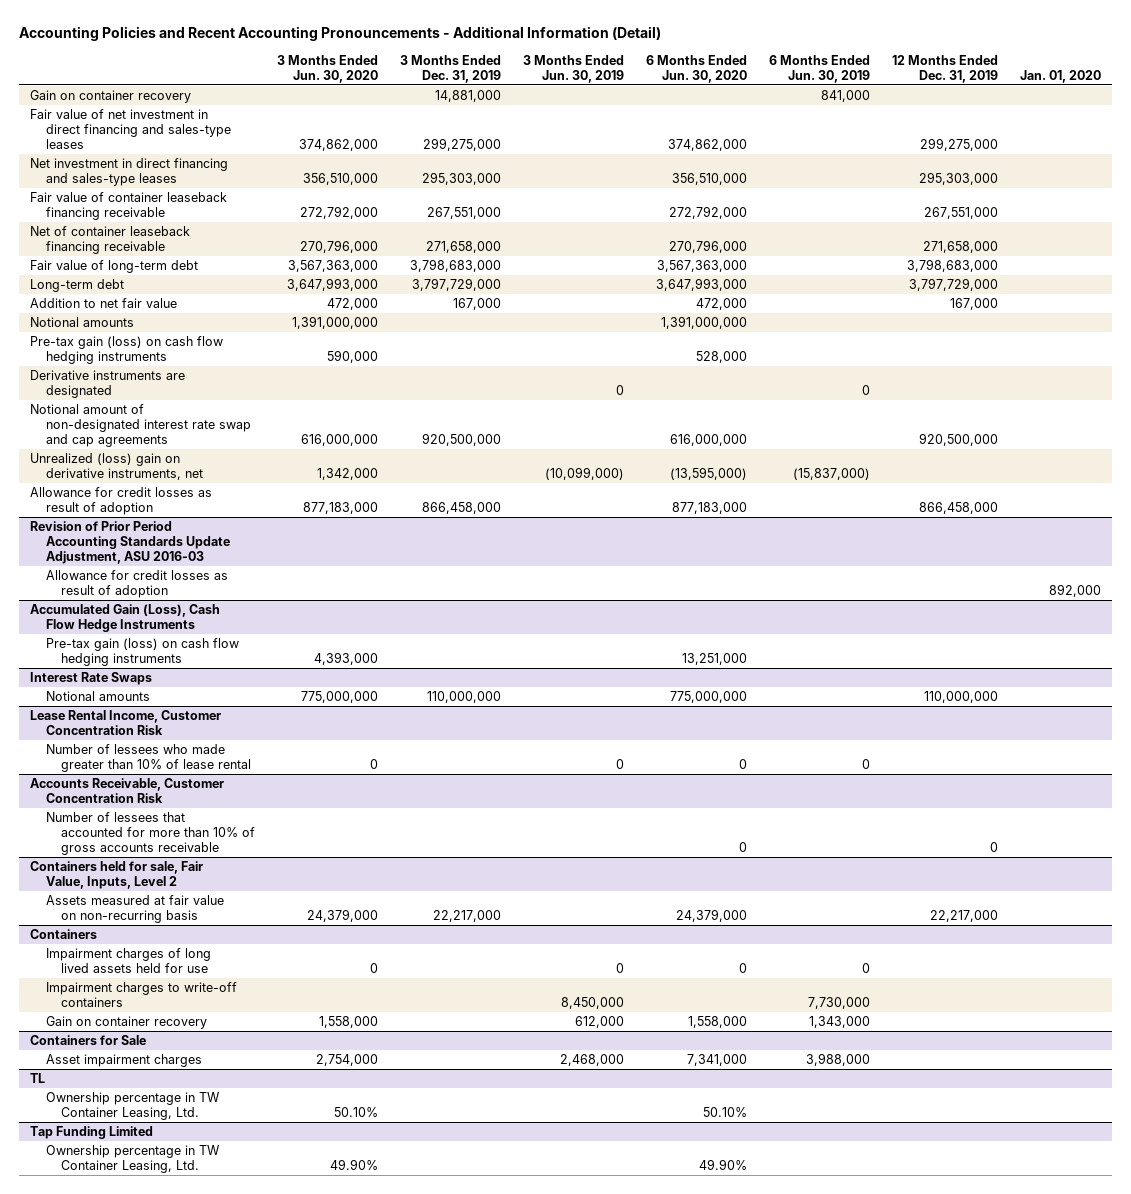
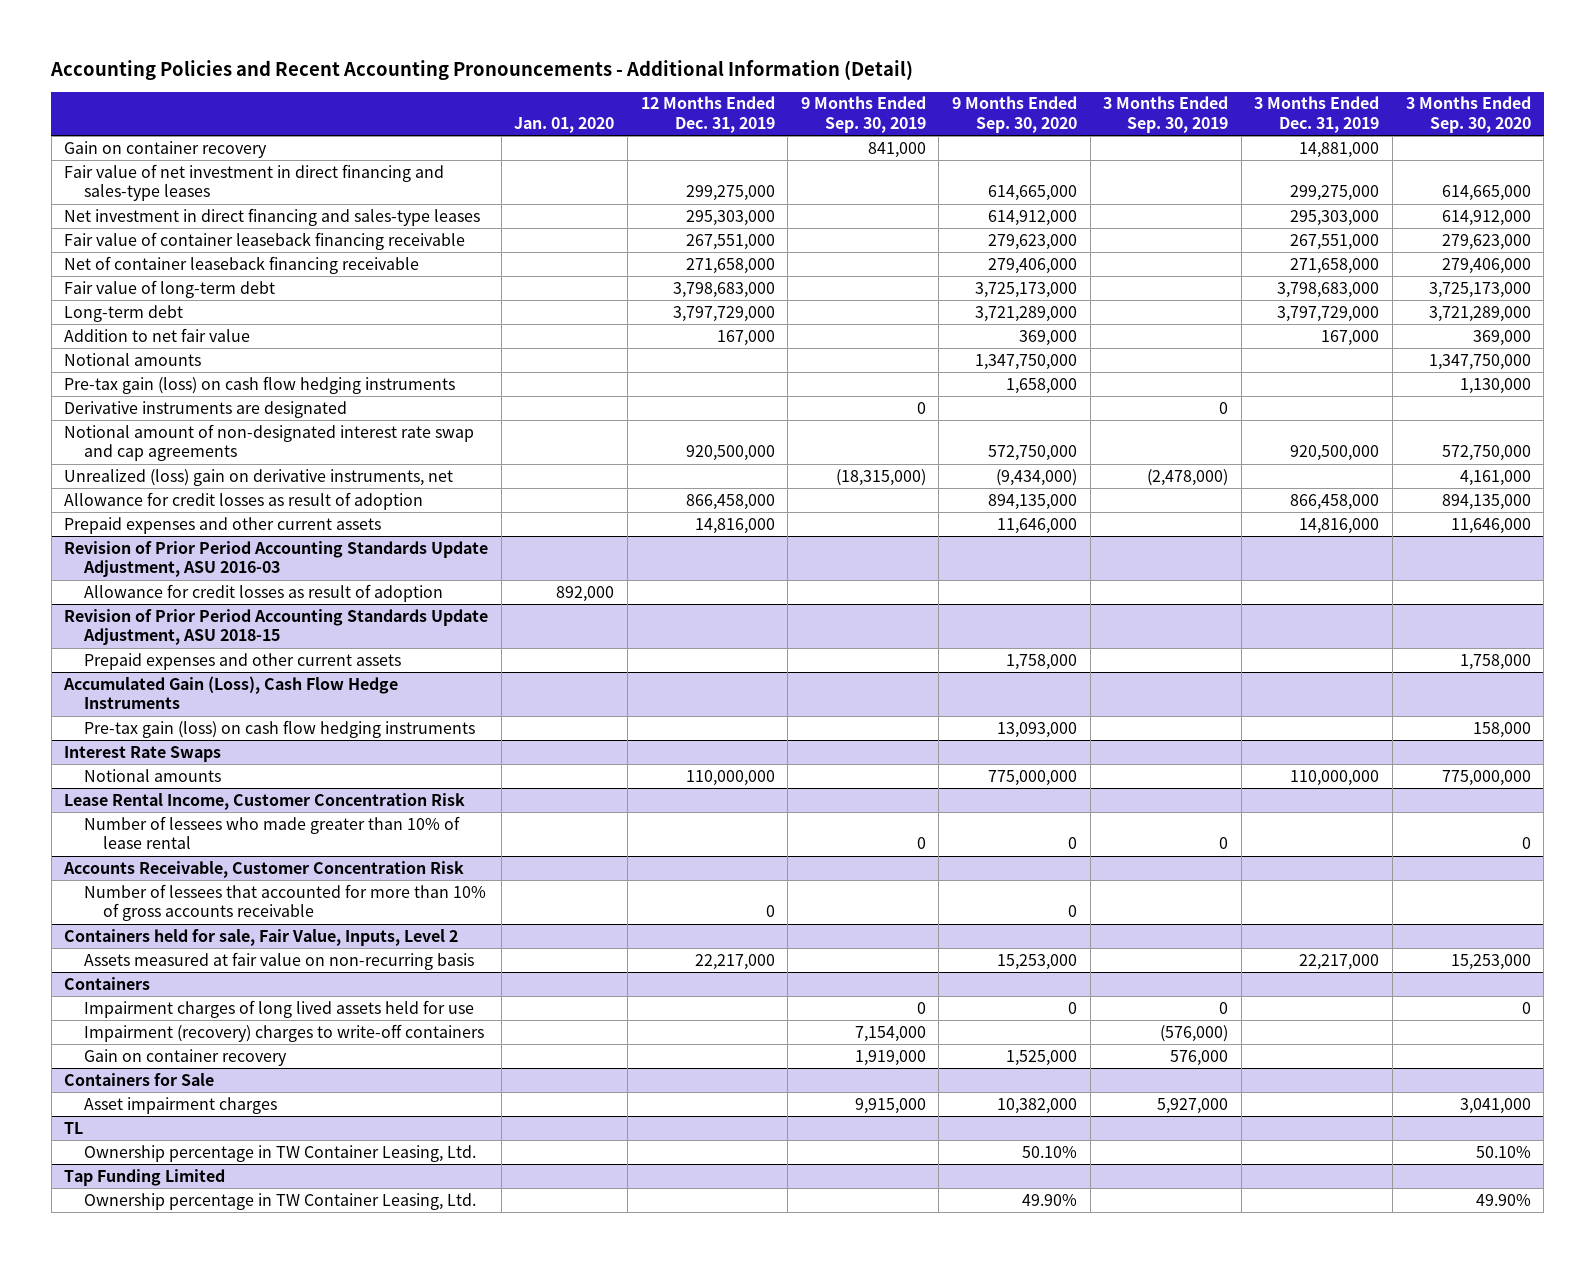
- | 3 Months Ended Jun. 30, 2020 | 3 Months Ended Dec. 31, 2019 | 3 Months Ended Jun. 30, 2019 | 6 Months Ended Jun. 30, 2020 | 6 Months Ended Jun. 30, 2019 | 12 Months Ended Dec. 31, 2019 | Jan. 01, 2020
+ | Jan. 01, 2020 | 12 Months Ended Dec. 31, 2019 | 9 Months Ended Sep. 30, 2019 | 9 Months Ended Sep. 30, 2020 | 3 Months Ended Sep. 30, 2019 | 3 Months Ended Dec. 31, 2019 | 3 Months Ended Sep. 30, 2020
+ Prepaid expenses and other current assets | | 14,816,000 | | 11,646,000 | | 14,816,000 | 11,646,000
+ Revision of Prior Period Accounting Standards Update Adjustment, ASU 2018-15
+ Prepaid expenses and other current assets | | | | 1,758,000 | | | 1,758,000
@ Containers
- Impairment charges to write-off containers | | | 8,450,000 | | 7,730,000 | |
+ Impairment (recovery) charges to write-off containers | | | 7,154,000 | | (576,000) | |

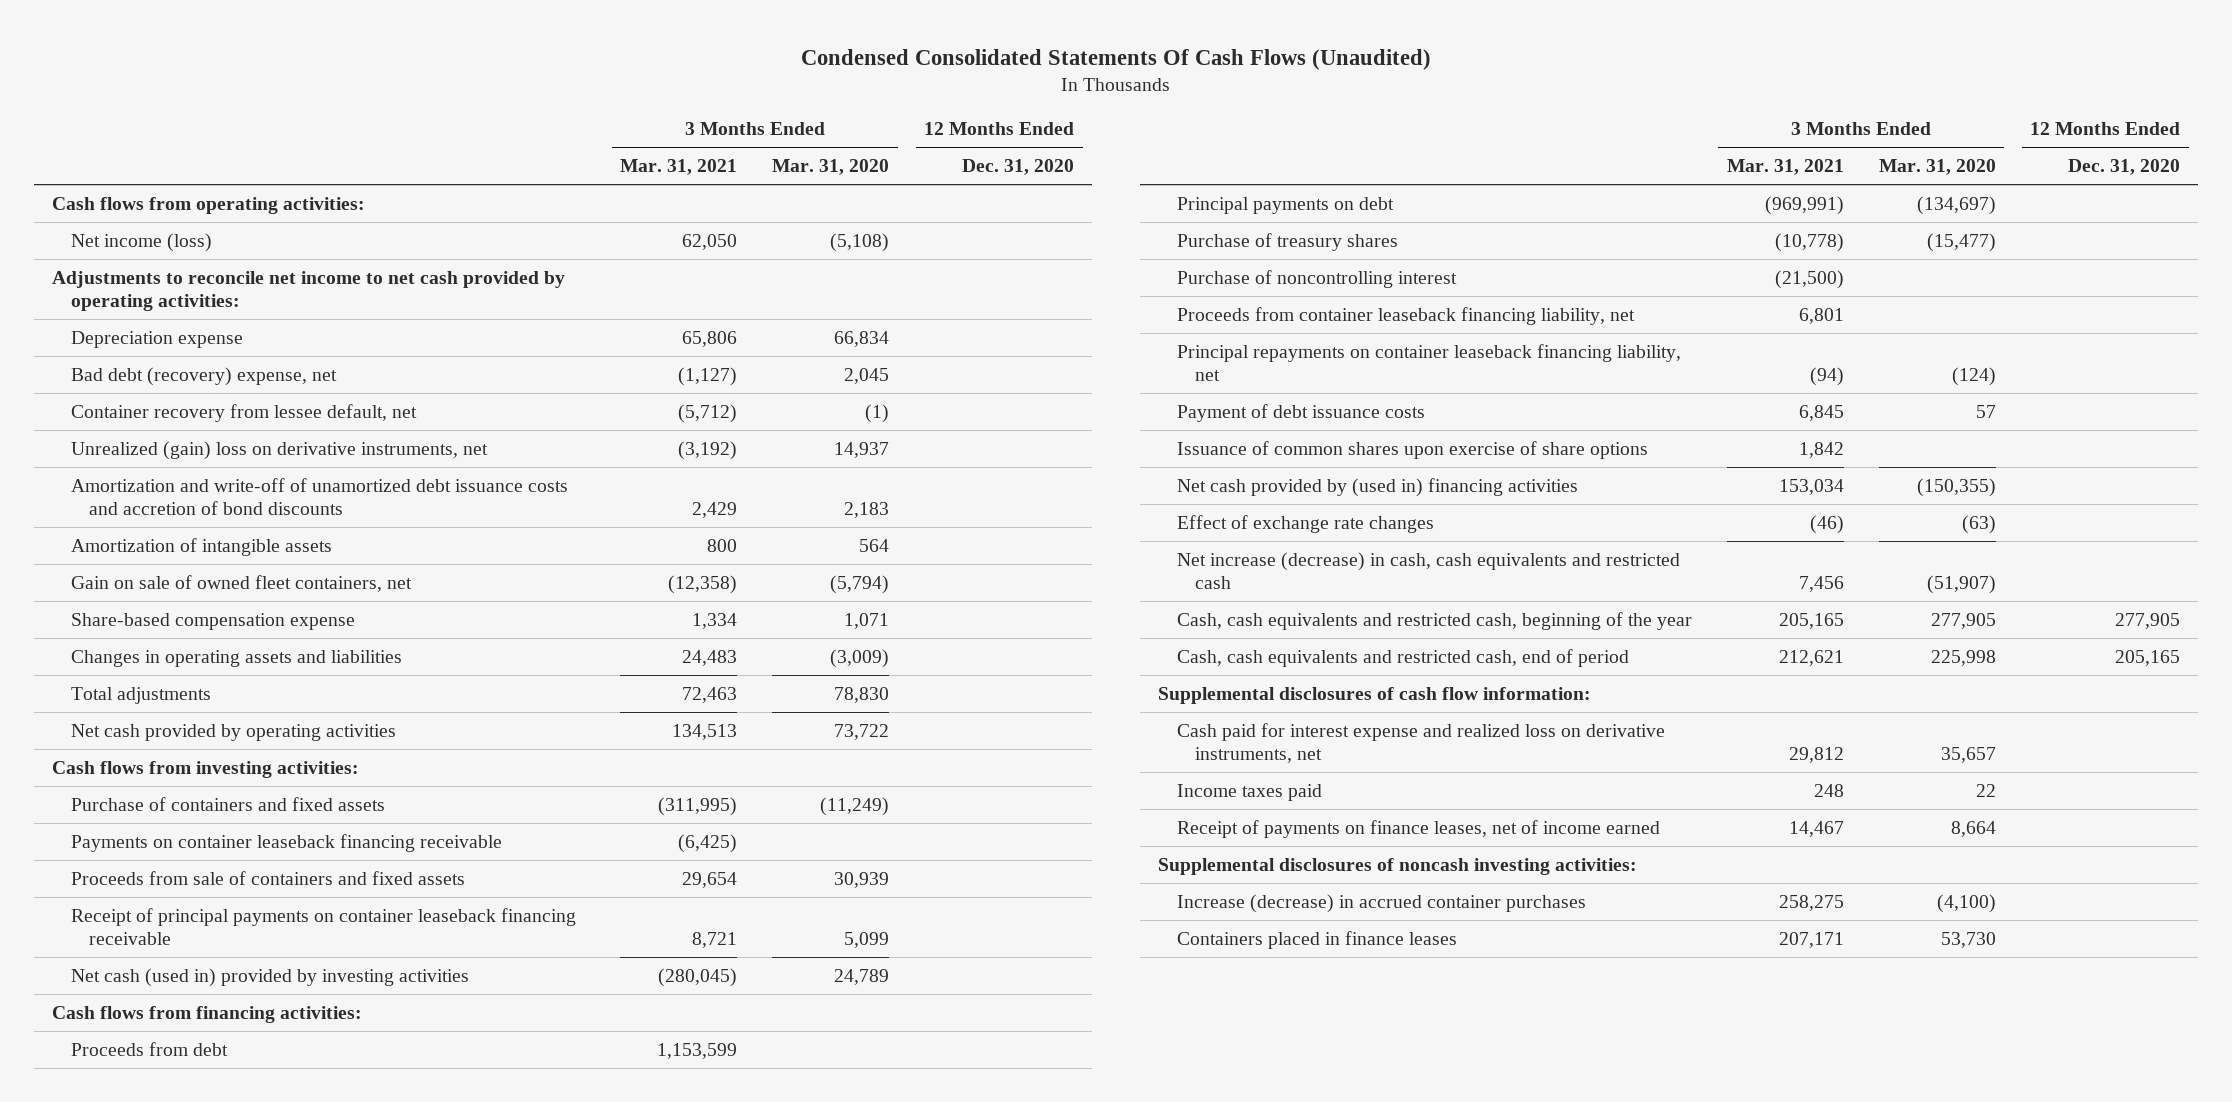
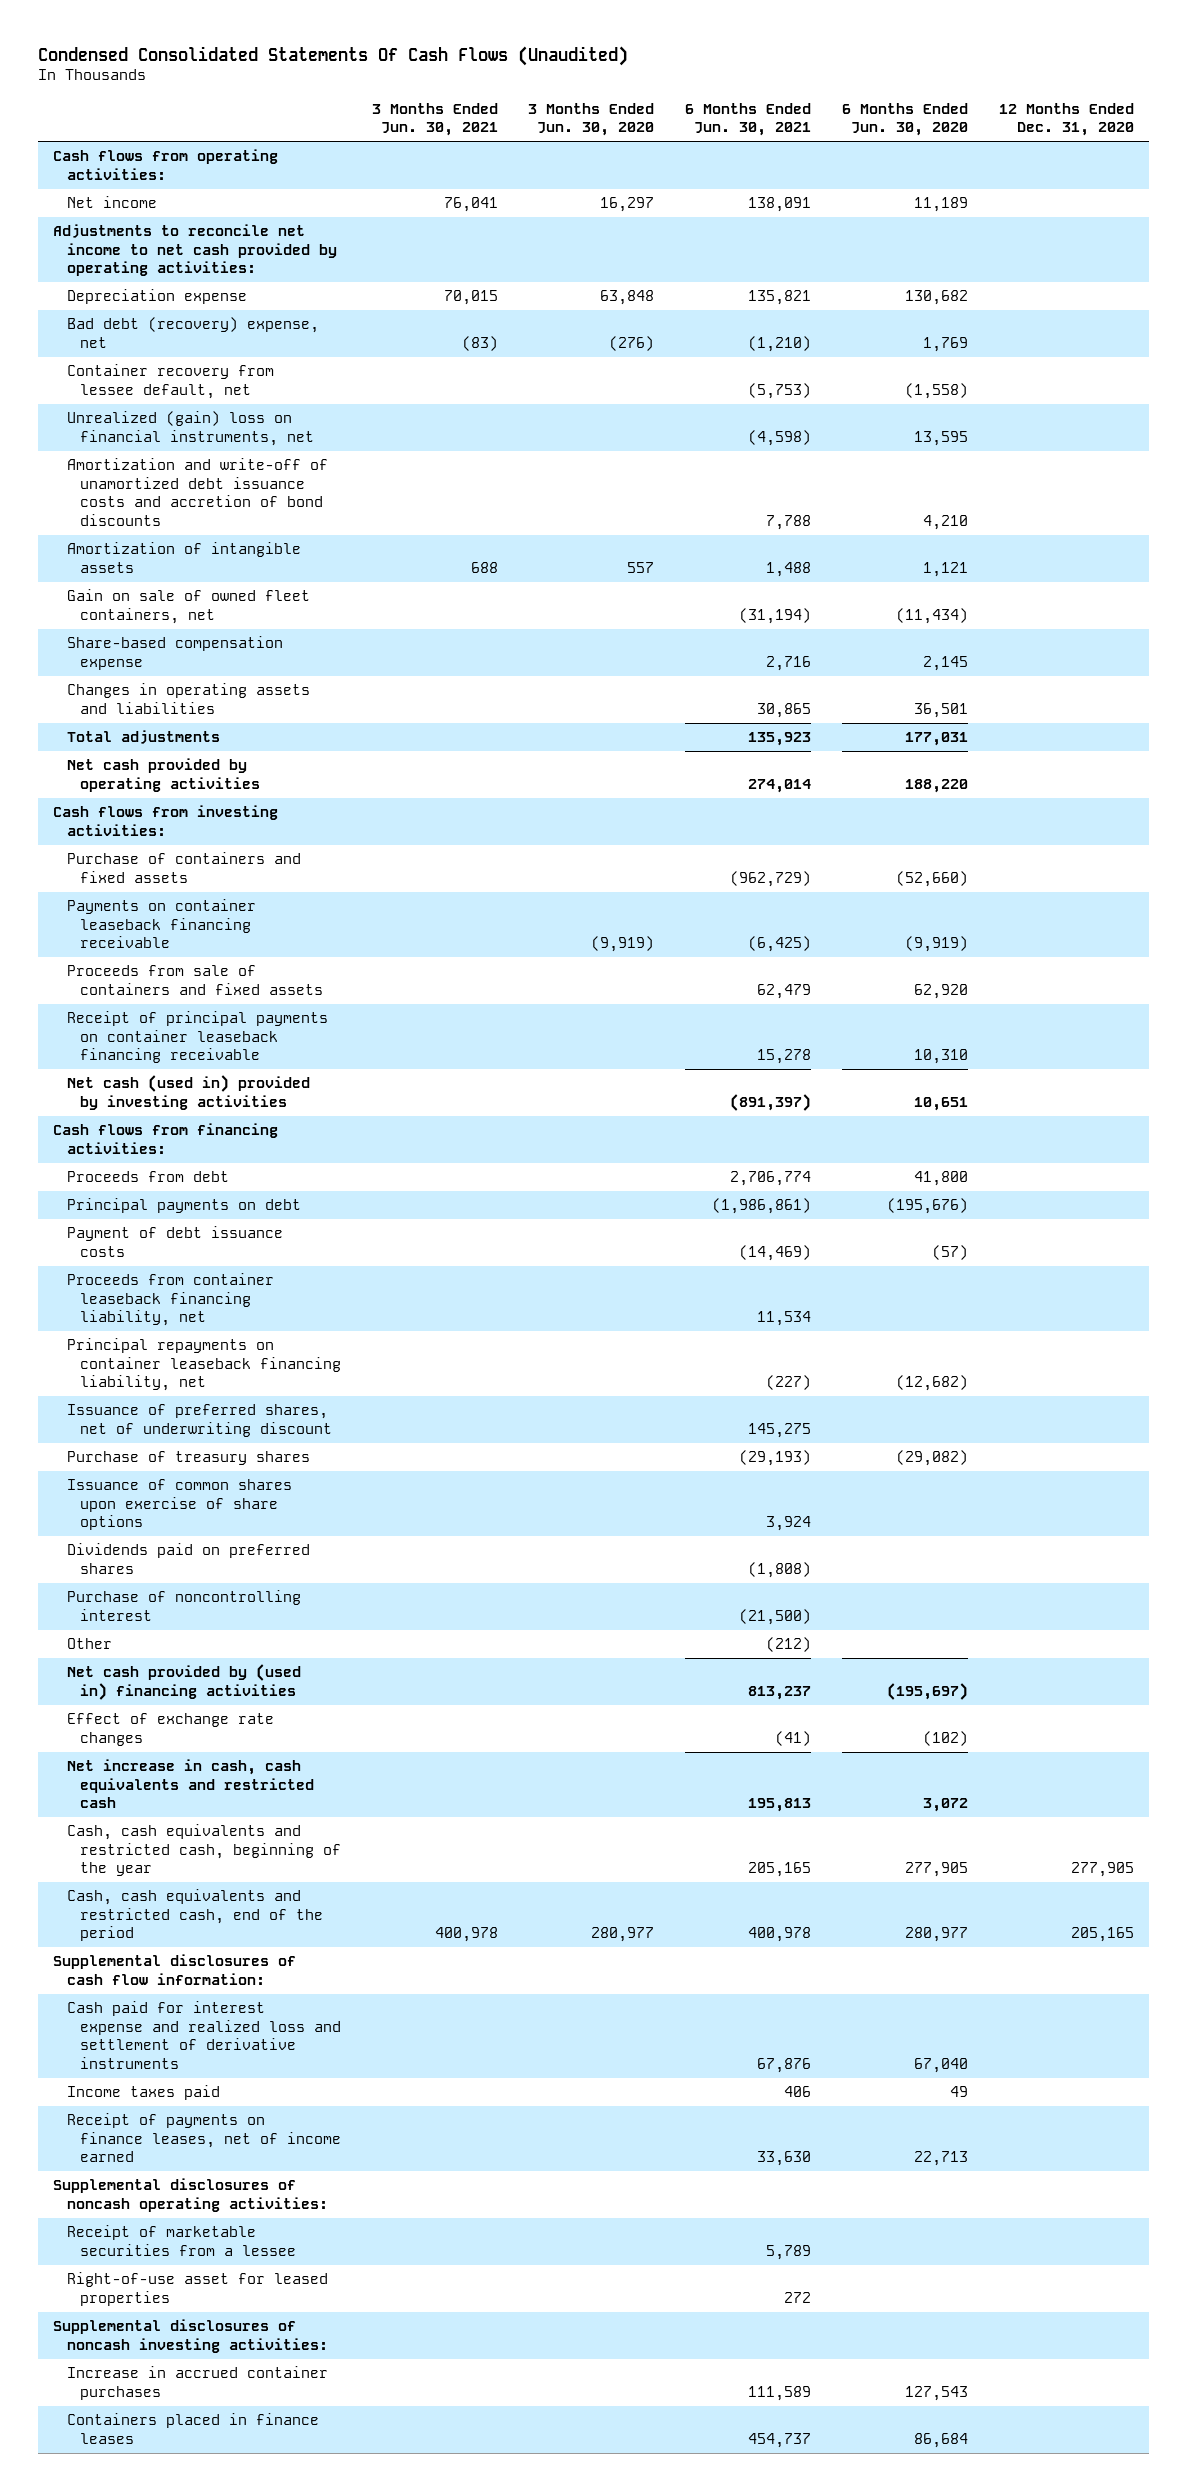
- | 3 Months Ended Mar. 31, 2021 | 3 Months Ended Mar. 31, 2020 | 12 Months Ended Dec. 31, 2020
+ | 3 Months Ended Jun. 30, 2021 | 3 Months Ended Jun. 30, 2020 | 6 Months Ended Jun. 30, 2021 | 6 Months Ended Jun. 30, 2020 | 12 Months Ended Dec. 31, 2020
- Net income (loss) | 62,050 | (5,108) |
+ Net income | 76,041 | 16,297 | 138,091 | 11,189 |
- Unrealized (gain) loss on derivative instruments, net | (3,192) | 14,937 |
+ Unrealized (gain) loss on financial instruments, net | | | (4,598) | 13,595 |
moved up: Payment of debt issuance costs | | | (14,469) | (57) |
+ Issuance of preferred shares, net of underwriting discount | | | 145,275 | |
moved down: Purchase of treasury shares | | | (29,193) | (29,082) |
+ Dividends paid on preferred shares | | | (1,808) | |
moved down: Purchase of noncontrolling interest | | | (21,500) | |
+ Other | | | (212) | |
- Net increase (decrease) in cash, cash equivalents and restricted cash | 7,456 | (51,907) |
+ Net increase in cash, cash equivalents and restricted cash | | | 195,813 | 3,072 |
- Cash, cash equivalents and restricted cash, end of period | 212,621 | 225,998 | 205,165
+ Cash, cash equivalents and restricted cash, end of the period | 400,978 | 280,977 | 400,978 | 280,977 | 205,165
- Cash paid for interest expense and realized loss on derivative instruments, net | 29,812 | 35,657 |
+ Cash paid for interest expense and realized loss and settlement of derivative instruments | | | 67,876 | 67,040 |
+ Supplemental disclosures of noncash operating activities:
+ Receipt of marketable securities from a lessee | | | 5,789 | |
+ Right-of-use asset for leased properties | | | 272 | |
- Increase (decrease) in accrued container purchases | 258,275 | (4,100) |
+ Increase in accrued container purchases | | | 111,589 | 127,543 |

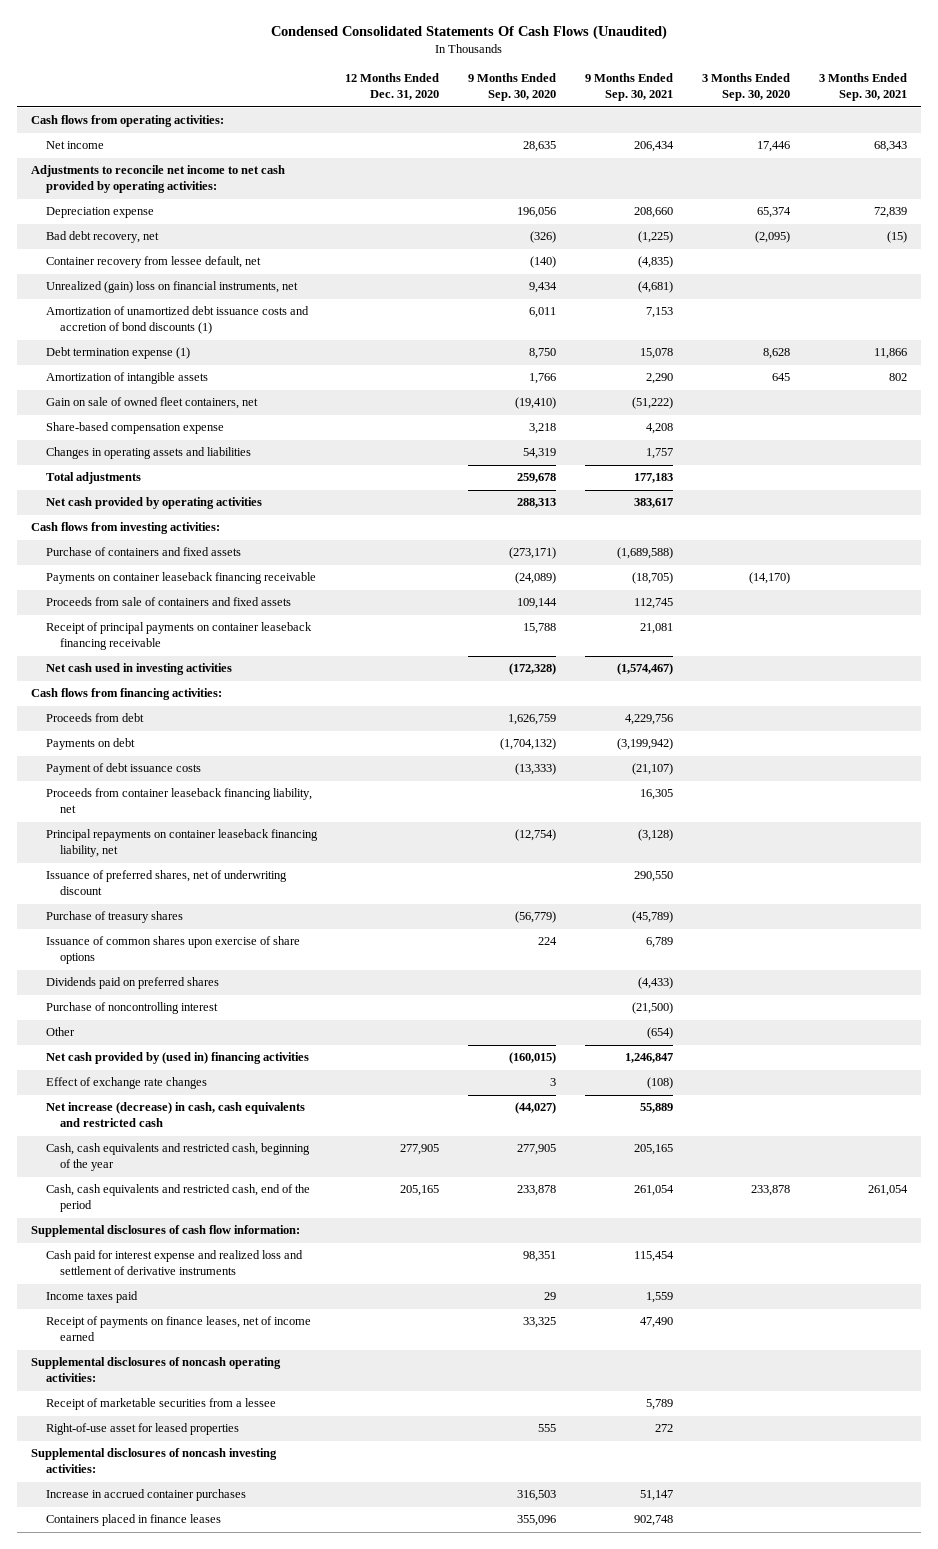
- | 3 Months Ended Jun. 30, 2021 | 3 Months Ended Jun. 30, 2020 | 6 Months Ended Jun. 30, 2021 | 6 Months Ended Jun. 30, 2020 | 12 Months Ended Dec. 31, 2020
+ | 12 Months Ended Dec. 31, 2020 | 9 Months Ended Sep. 30, 2020 | 9 Months Ended Sep. 30, 2021 | 3 Months Ended Sep. 30, 2020 | 3 Months Ended Sep. 30, 2021
- Bad debt (recovery) expense, net | (83) | (276) | (1,210) | 1,769 |
+ Bad debt recovery, net | | (326) | (1,225) | (2,095) | (15)
- Amortization and write-off of unamortized debt issuance costs and accretion of bond discounts | | | 7,788 | 4,210 |
+ Amortization of unamortized debt issuance costs and accretion of bond discounts (1) | | 6,011 | 7,153 | |
+ Debt termination expense (1) | | 8,750 | 15,078 | 8,628 | 11,866
- Net cash (used in) provided by investing activities | | | (891,397) | 10,651 |
+ Net cash used in investing activities | | (172,328) | (1,574,467) | |
- Principal payments on debt | | | (1,986,861) | (195,676) |
+ Payments on debt | | (1,704,132) | (3,199,942) | |
- Net increase in cash, cash equivalents and restricted cash | | | 195,813 | 3,072 |
+ Net increase (decrease) in cash, cash equivalents and restricted cash | | (44,027) | 55,889 | |

